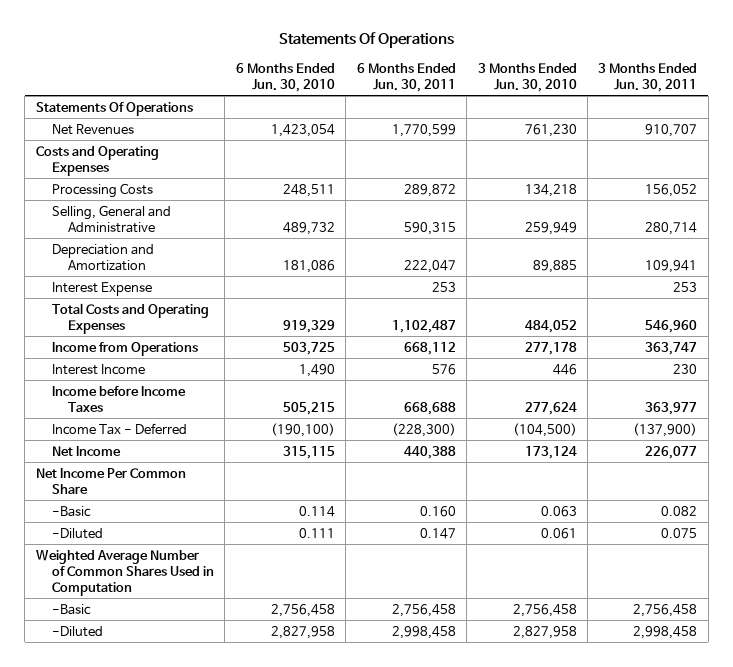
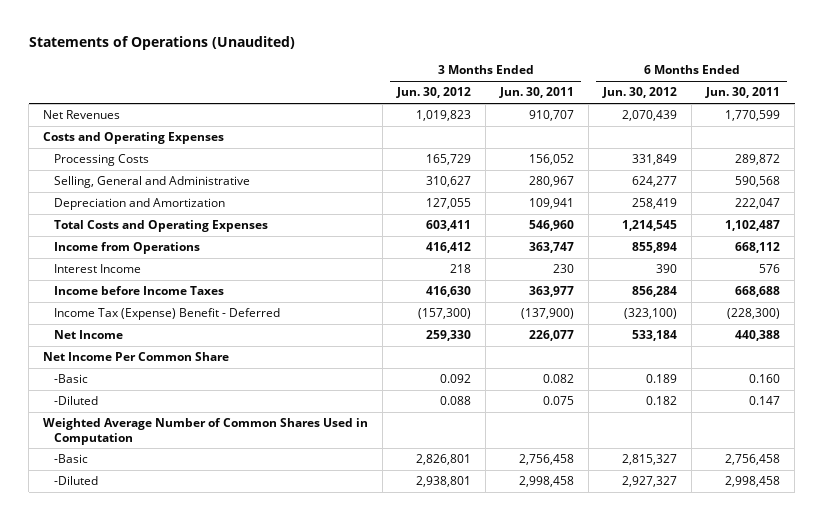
- Statements Of Operations
+ Statements of Operations (Unaudited)
- | 6 Months Ended Jun. 30, 2010 | 6 Months Ended Jun. 30, 2011 | 3 Months Ended Jun. 30, 2010 | 3 Months Ended Jun. 30, 2011
+ | 3 Months Ended Jun. 30, 2012 | 3 Months Ended Jun. 30, 2011 | 6 Months Ended Jun. 30, 2012 | 6 Months Ended Jun. 30, 2011
- Statements Of Operations
- Selling, General and Administrative | 489,732 | 590,315 | 259,949 | 280,714
+ Selling, General and Administrative | 310,627 | 280,967 | 624,277 | 590,568
- Interest Expense | | 253 | | 253
- Income Tax - Deferred | (190,100) | (228,300) | (104,500) | (137,900)
+ Income Tax (Expense) Benefit - Deferred | (157,300) | (137,900) | (323,100) | (228,300)

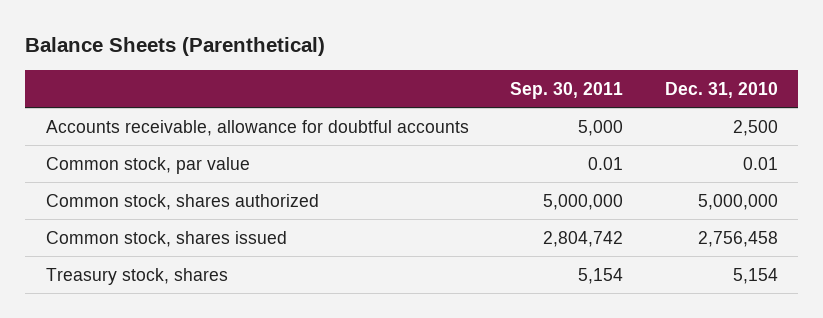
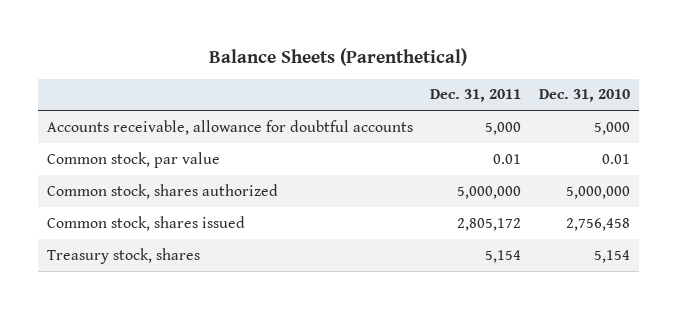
- | Sep. 30, 2011 | Dec. 31, 2010
+ | Dec. 31, 2011 | Dec. 31, 2010
- Accounts receivable, allowance for doubtful accounts | 5,000 | 2,500
+ Accounts receivable, allowance for doubtful accounts | 5,000 | 5,000

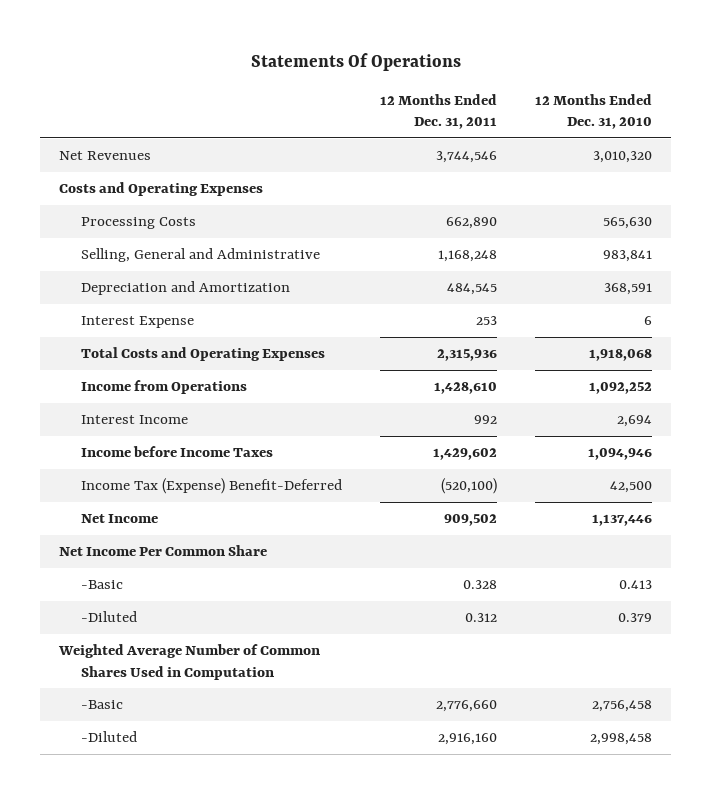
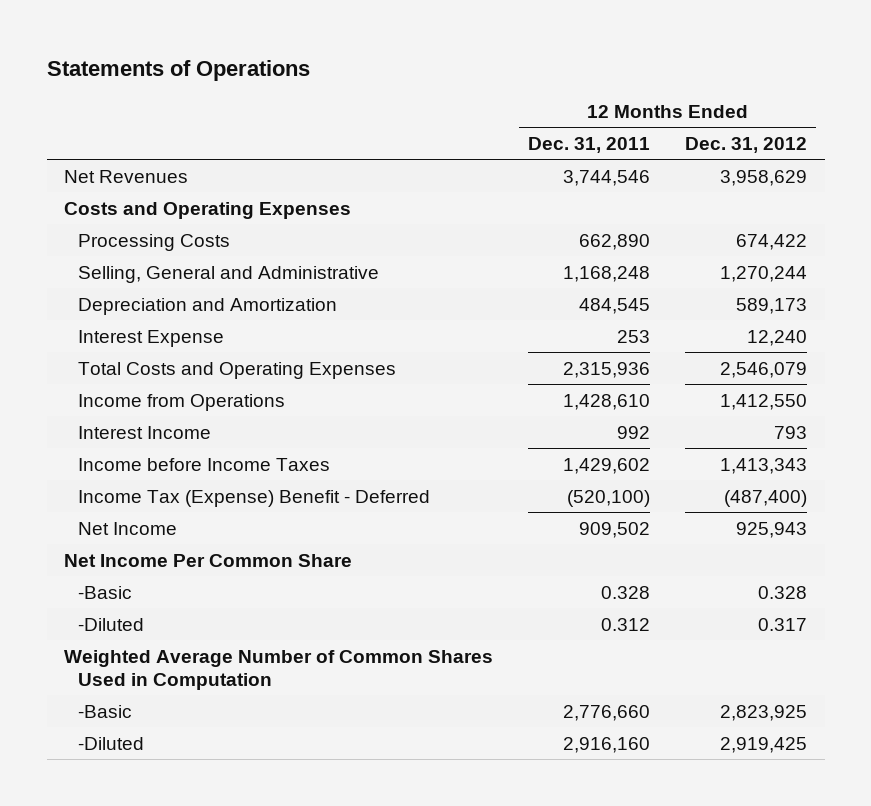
- Statements Of Operations
+ Statements of Operations
- | 12 Months Ended Dec. 31, 2011 | 12 Months Ended Dec. 31, 2010
+ | 12 Months Ended Dec. 31, 2011 | 12 Months Ended Dec. 31, 2012
- Income Tax (Expense) Benefit-Deferred | (520,100) | 42,500
+ Income Tax (Expense) Benefit - Deferred | (520,100) | (487,400)

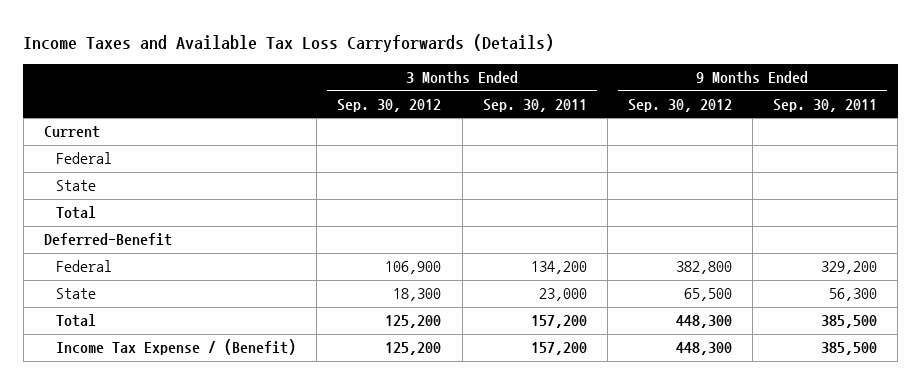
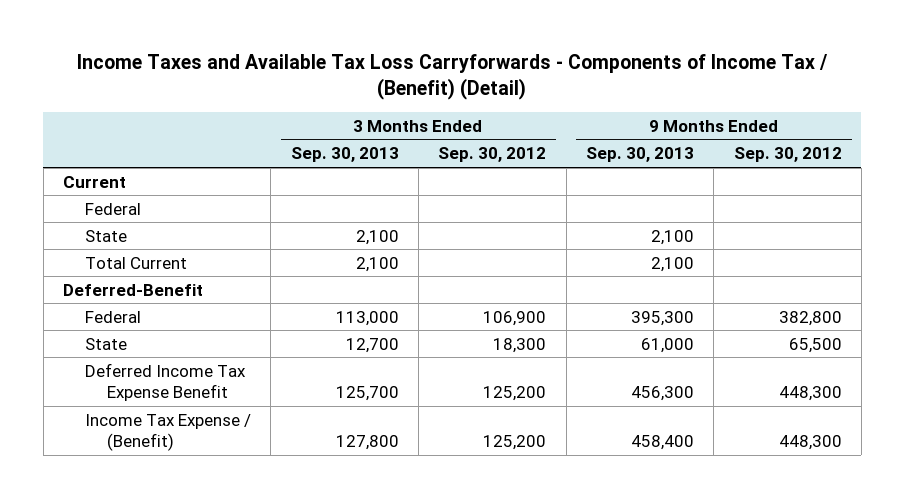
- Income Taxes and Available Tax Loss Carryforwards (Details)
+ Income Taxes and Available Tax Loss Carryforwards - Components of Income Tax / (Benefit) (Detail)
- | 3 Months Ended Sep. 30, 2012 | 3 Months Ended Sep. 30, 2011 | 9 Months Ended Sep. 30, 2012 | 9 Months Ended Sep. 30, 2011
+ | 3 Months Ended Sep. 30, 2013 | 3 Months Ended Sep. 30, 2012 | 9 Months Ended Sep. 30, 2013 | 9 Months Ended Sep. 30, 2012
- Total
+ Total Current | 2,100 | | 2,100 |
- Total | 125,200 | 157,200 | 448,300 | 385,500
+ Deferred Income Tax Expense Benefit | 125,700 | 125,200 | 456,300 | 448,300

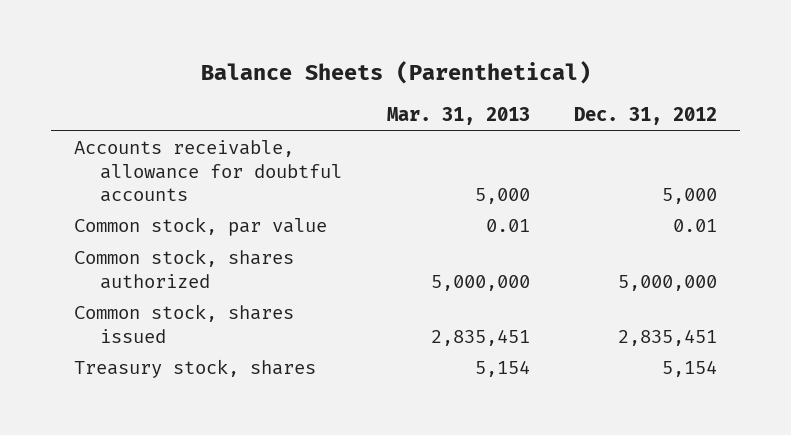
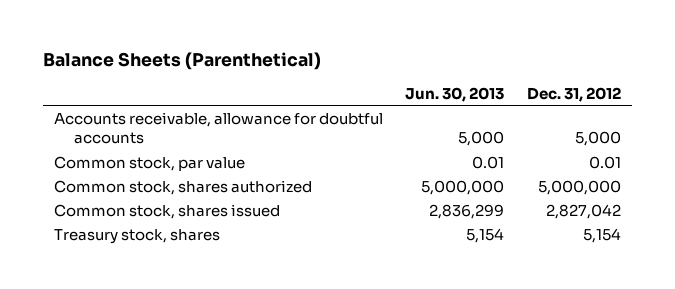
- | Mar. 31, 2013 | Dec. 31, 2012
+ | Jun. 30, 2013 | Dec. 31, 2012
- Common stock, shares issued | 2,835,451 | 2,835,451
+ Common stock, shares issued | 2,836,299 | 2,827,042

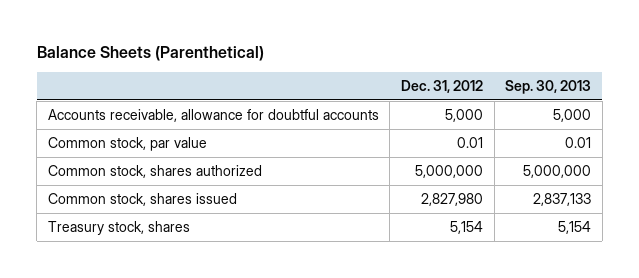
- | Jun. 30, 2013 | Dec. 31, 2012
+ | Dec. 31, 2012 | Sep. 30, 2013
- Common stock, shares issued | 2,836,299 | 2,827,042
+ Common stock, shares issued | 2,827,980 | 2,837,133

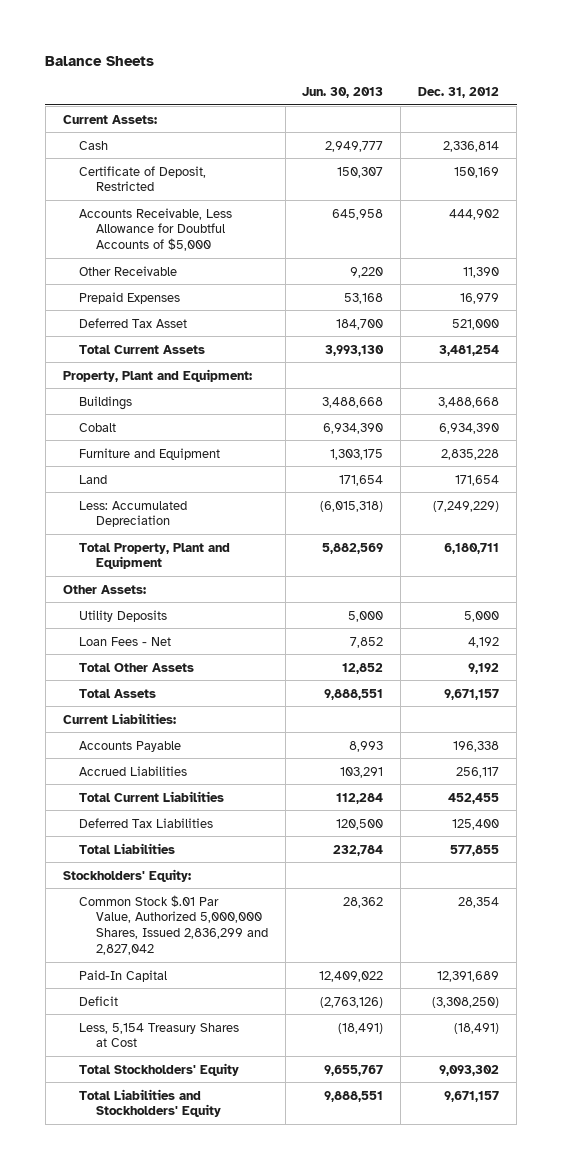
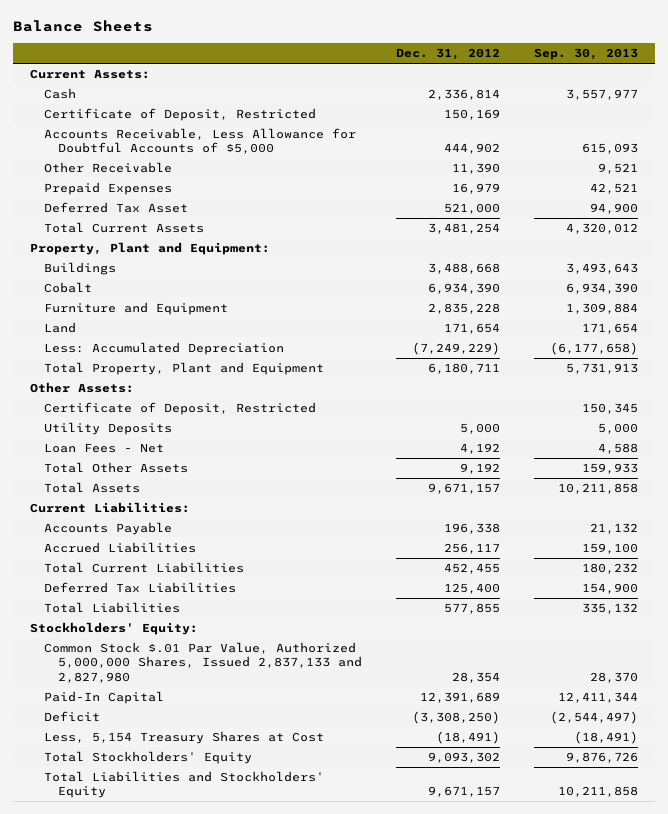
- | Jun. 30, 2013 | Dec. 31, 2012
+ | Dec. 31, 2012 | Sep. 30, 2013
+ Certificate of Deposit, Restricted | | 150,345
- Common Stock $.01 Par Value, Authorized 5,000,000 Shares, Issued 2,836,299 and 2,827,042 | 28,362 | 28,354
+ Common Stock $.01 Par Value, Authorized 5,000,000 Shares, Issued 2,837,133 and 2,827,980 | 28,354 | 28,370

